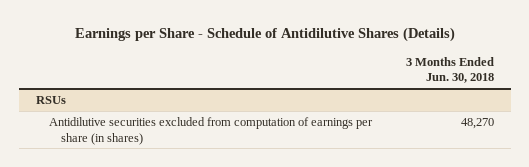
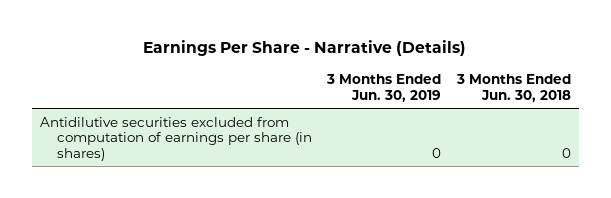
- Earnings per Share - Schedule of Antidilutive Shares (Details)
+ Earnings Per Share - Narrative (Details)
- | 3 Months Ended Jun. 30, 2018
+ | 3 Months Ended Jun. 30, 2019 | 3 Months Ended Jun. 30, 2018
- RSUs
- Antidilutive securities excluded from computation of earnings per share (in shares) | 48,270
+ Antidilutive securities excluded from computation of earnings per share (in shares) | 0 | 0

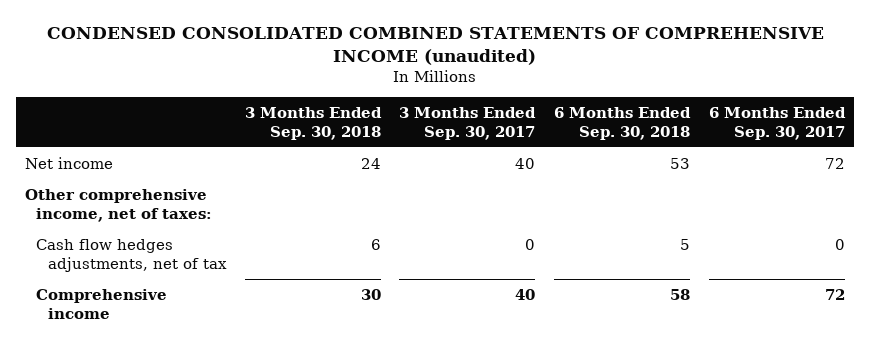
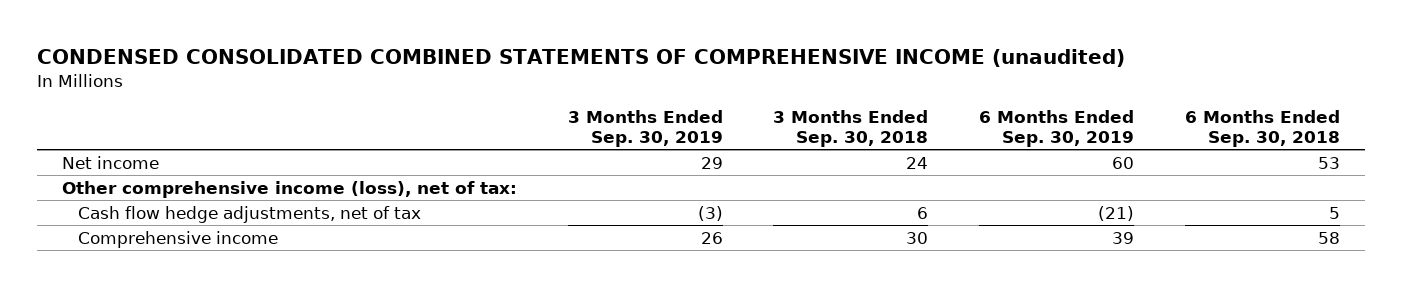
- | 3 Months Ended Sep. 30, 2018 | 3 Months Ended Sep. 30, 2017 | 6 Months Ended Sep. 30, 2018 | 6 Months Ended Sep. 30, 2017
+ | 3 Months Ended Sep. 30, 2019 | 3 Months Ended Sep. 30, 2018 | 6 Months Ended Sep. 30, 2019 | 6 Months Ended Sep. 30, 2018
- Other comprehensive income, net of taxes:
- Cash flow hedges adjustments, net of tax | 6 | 0 | 5 | 0
+ Other comprehensive income (loss), net of tax:
+ Cash flow hedge adjustments, net of tax | (3) | 6 | (21) | 5

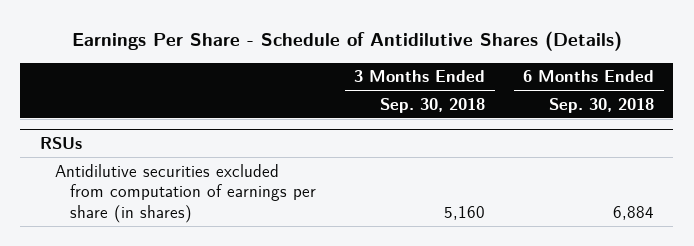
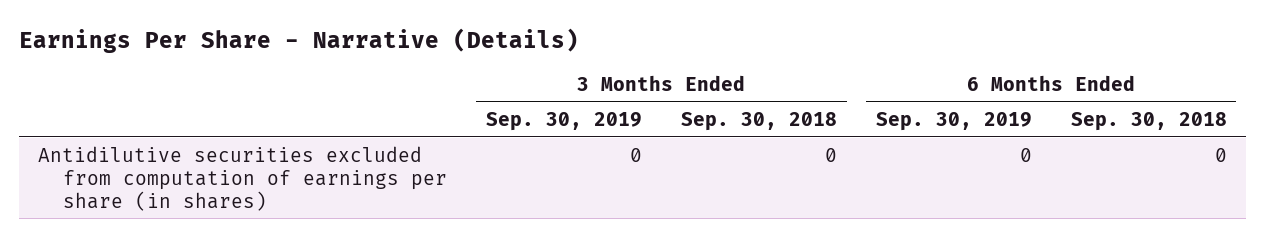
- Earnings Per Share - Schedule of Antidilutive Shares (Details)
+ Earnings Per Share - Narrative (Details)
- | 3 Months Ended Sep. 30, 2018 | 6 Months Ended Sep. 30, 2018
+ | 3 Months Ended Sep. 30, 2019 | 3 Months Ended Sep. 30, 2018 | 6 Months Ended Sep. 30, 2019 | 6 Months Ended Sep. 30, 2018
- RSUs
- Antidilutive securities excluded from computation of earnings per share (in shares) | 5,160 | 6,884
+ Antidilutive securities excluded from computation of earnings per share (in shares) | 0 | 0 | 0 | 0

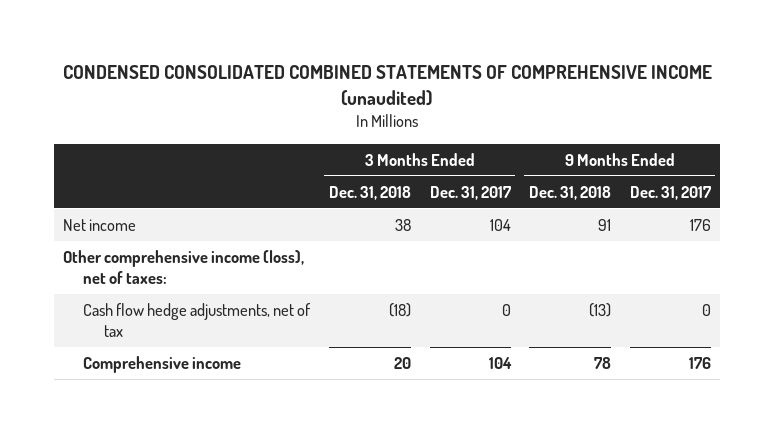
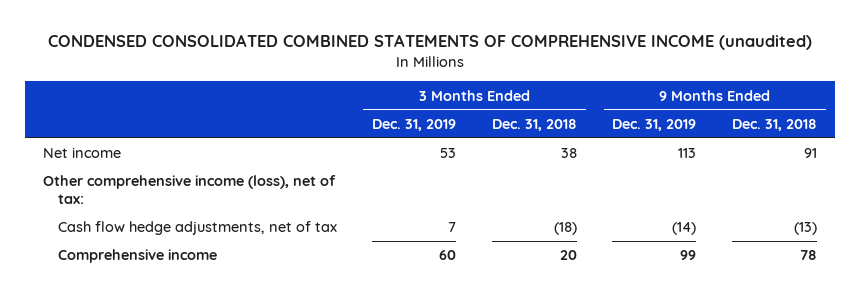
- | 3 Months Ended Dec. 31, 2018 | 3 Months Ended Dec. 31, 2017 | 9 Months Ended Dec. 31, 2018 | 9 Months Ended Dec. 31, 2017
+ | 3 Months Ended Dec. 31, 2019 | 3 Months Ended Dec. 31, 2018 | 9 Months Ended Dec. 31, 2019 | 9 Months Ended Dec. 31, 2018
- Other comprehensive income (loss), net of taxes:
+ Other comprehensive income (loss), net of tax:

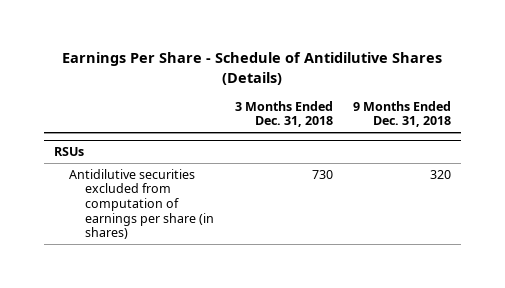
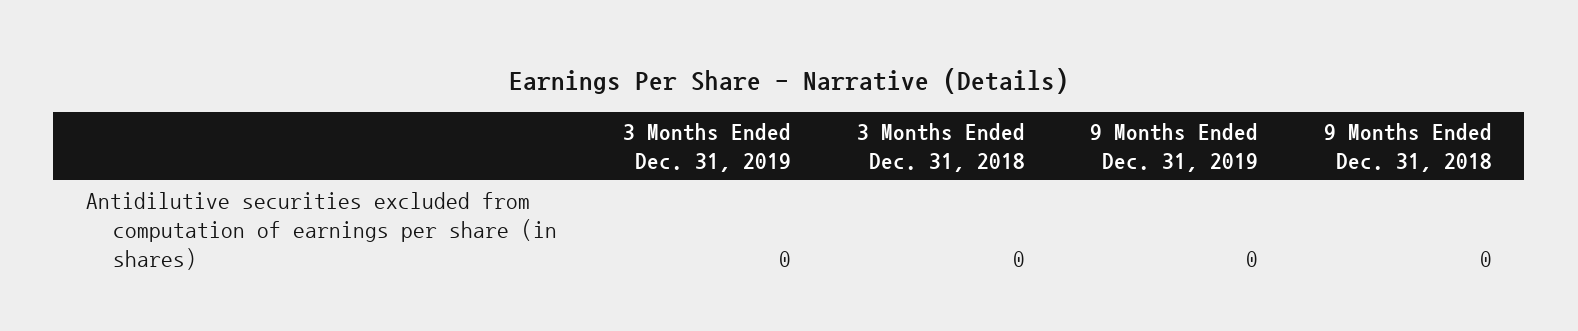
- Earnings Per Share - Schedule of Antidilutive Shares (Details)
+ Earnings Per Share - Narrative (Details)
- | 3 Months Ended Dec. 31, 2018 | 9 Months Ended Dec. 31, 2018
+ | 3 Months Ended Dec. 31, 2019 | 3 Months Ended Dec. 31, 2018 | 9 Months Ended Dec. 31, 2019 | 9 Months Ended Dec. 31, 2018
- RSUs
- Antidilutive securities excluded from computation of earnings per share (in shares) | 730 | 320
+ Antidilutive securities excluded from computation of earnings per share (in shares) | 0 | 0 | 0 | 0

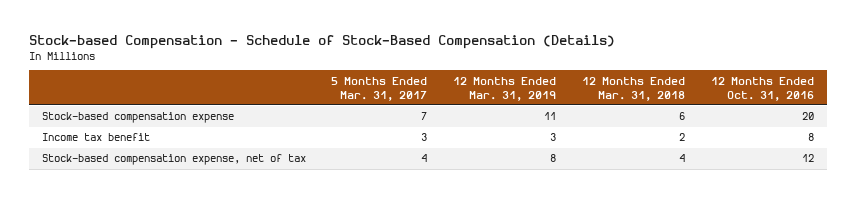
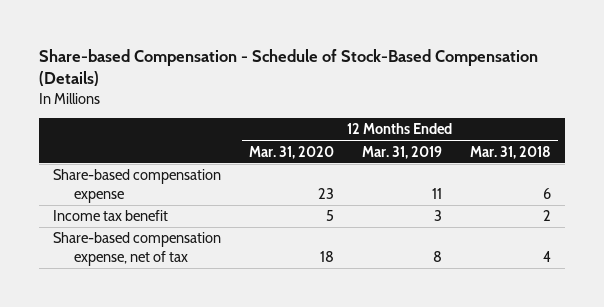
- Stock-based Compensation - Schedule of Stock-Based Compensation (Details)
+ Share-based Compensation - Schedule of Stock-Based Compensation (Details)
- | 5 Months Ended Mar. 31, 2017 | 12 Months Ended Mar. 31, 2019 | 12 Months Ended Mar. 31, 2018 | 12 Months Ended Oct. 31, 2016
+ | 12 Months Ended Mar. 31, 2020 | 12 Months Ended Mar. 31, 2019 | 12 Months Ended Mar. 31, 2018
- Stock-based compensation expense | 7 | 11 | 6 | 20
+ Share-based compensation expense | 23 | 11 | 6
- Stock-based compensation expense, net of tax | 4 | 8 | 4 | 12
+ Share-based compensation expense, net of tax | 18 | 8 | 4

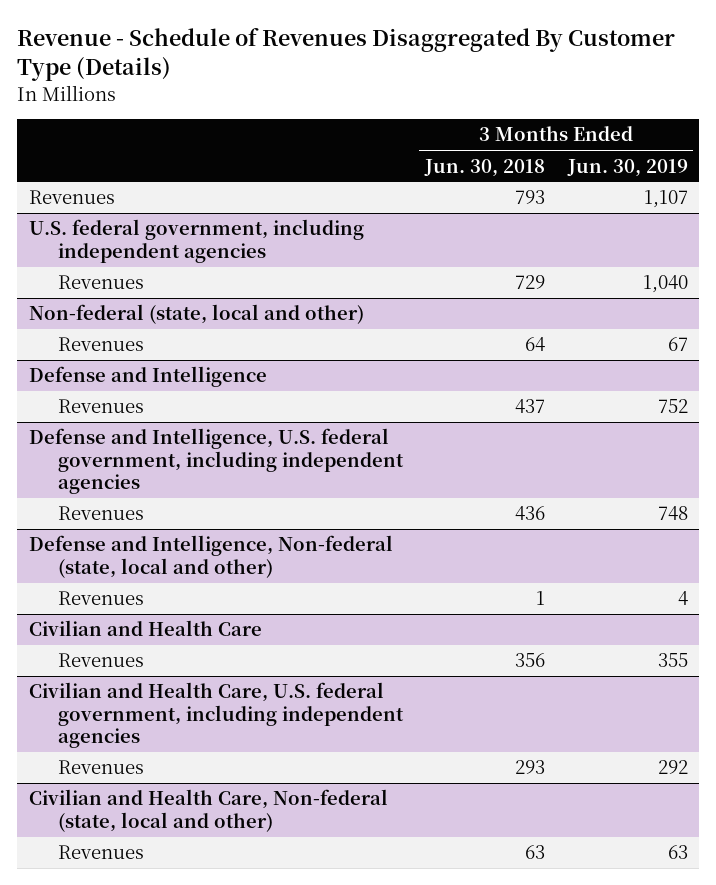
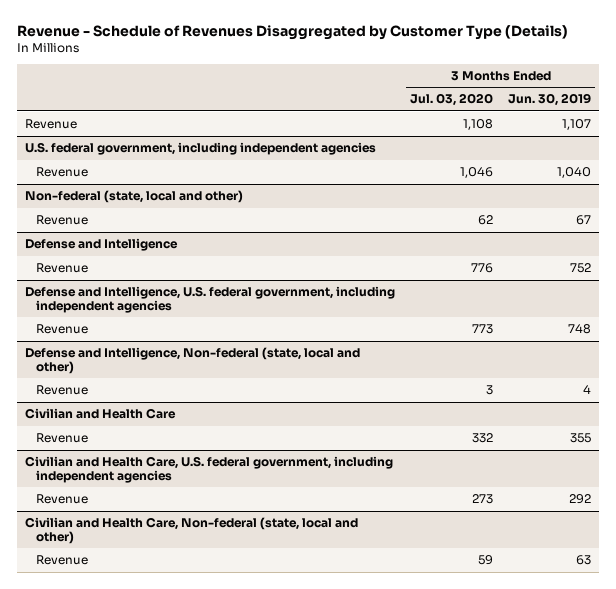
- Revenue - Schedule of Revenues Disaggregated By Customer Type (Details)
+ Revenue - Schedule of Revenues Disaggregated by Customer Type (Details)
- | 3 Months Ended Jun. 30, 2018 | 3 Months Ended Jun. 30, 2019
+ | 3 Months Ended Jul. 03, 2020 | 3 Months Ended Jun. 30, 2019
- Revenues | 793 | 1,107
+ Revenue | 1,108 | 1,107
@ U.S. federal government, including independent agencies
- Revenues | 729 | 1,040
+ Revenue | 1,046 | 1,040
@ Non-federal (state, local and other)
- Revenues | 64 | 67
+ Revenue | 62 | 67
@ Defense and Intelligence
- Revenues | 437 | 752
+ Revenue | 776 | 752
@ Defense and Intelligence, U.S. federal government, including independent agencies
- Revenues | 436 | 748
+ Revenue | 773 | 748
@ Defense and Intelligence, Non-federal (state, local and other)
- Revenues | 1 | 4
+ Revenue | 3 | 4
@ Civilian and Health Care
- Revenues | 356 | 355
+ Revenue | 332 | 355
@ Civilian and Health Care, U.S. federal government, including independent agencies
- Revenues | 293 | 292
+ Revenue | 273 | 292
@ Civilian and Health Care, Non-federal (state, local and other)
- Revenues | 63 | 63
+ Revenue | 59 | 63

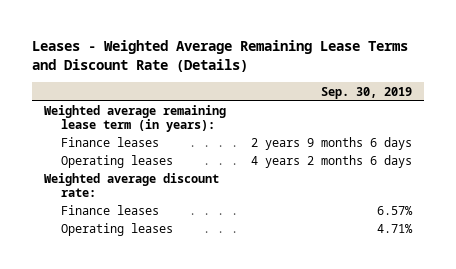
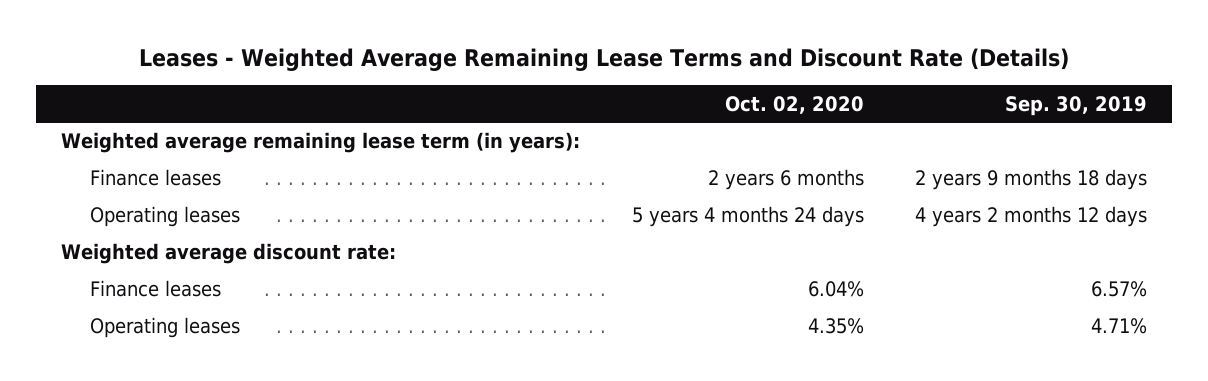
- | Sep. 30, 2019
+ | Oct. 02, 2020 | Sep. 30, 2019
- Finance leases | 2 years 9 months 6 days
- Operating leases | 4 years 2 months 6 days
+ Finance leases | 2 years 6 months | 2 years 9 months 18 days
+ Operating leases | 5 years 4 months 24 days | 4 years 2 months 12 days

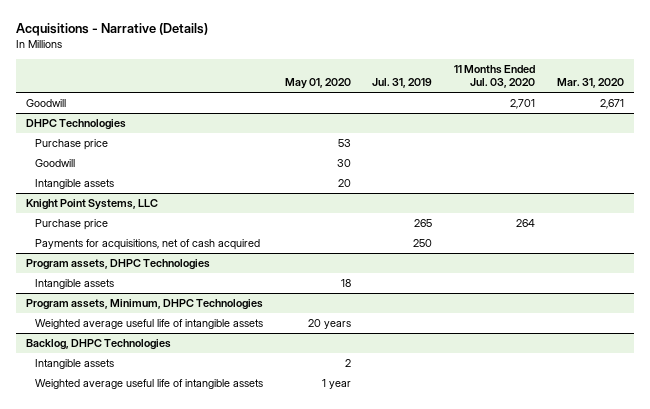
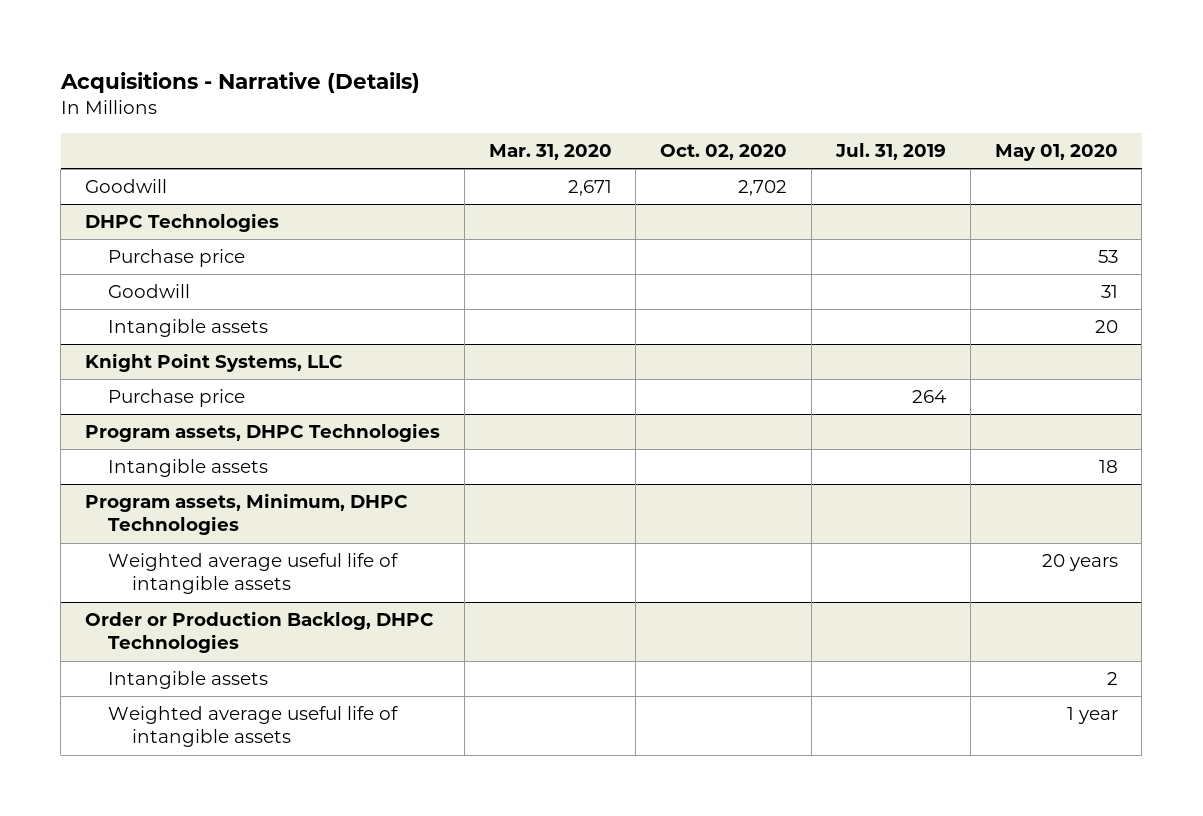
- | May 01, 2020 | Jul. 31, 2019 | 11 Months Ended Jul. 03, 2020 | Mar. 31, 2020
+ | Mar. 31, 2020 | Oct. 02, 2020 | Jul. 31, 2019 | May 01, 2020
@ DHPC Technologies
- Goodwill | 30 | | |
+ Goodwill | | | | 31
@ Knight Point Systems, LLC
- Purchase price | | 265 | 264 |
- Payments for acquisitions, net of cash acquired | | 250 | |
+ Purchase price | | | 264 |
- Backlog, DHPC Technologies
+ Order or Production Backlog, DHPC Technologies

